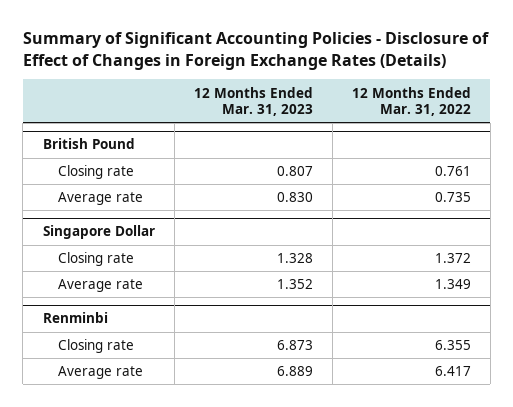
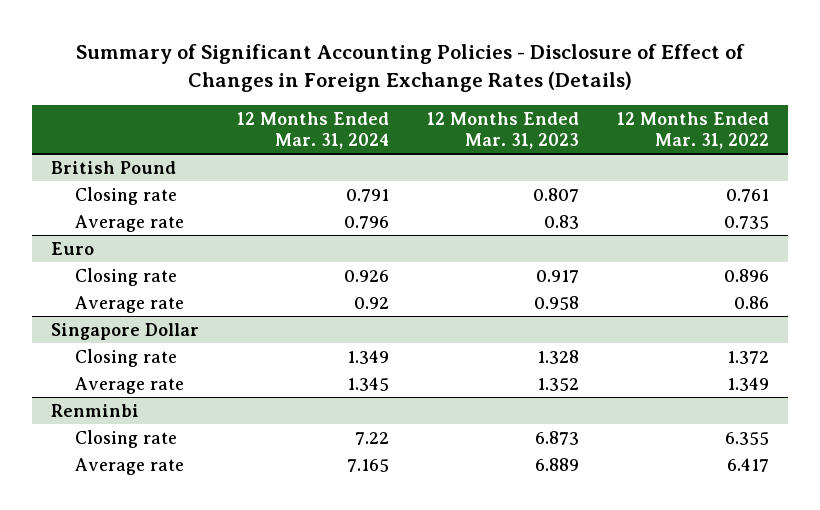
- | 12 Months Ended Mar. 31, 2023 | 12 Months Ended Mar. 31, 2022
+ | 12 Months Ended Mar. 31, 2024 | 12 Months Ended Mar. 31, 2023 | 12 Months Ended Mar. 31, 2022
@ British Pound
- Average rate | 0.830 | 0.735
+ Average rate | 0.796 | 0.83 | 0.735
+ Euro
+ Closing rate | 0.926 | 0.917 | 0.896
+ Average rate | 0.92 | 0.958 | 0.86

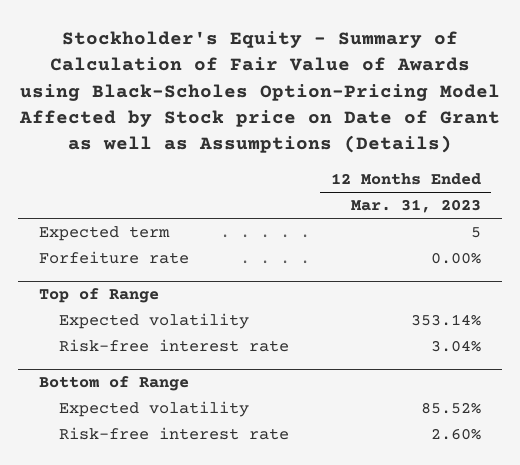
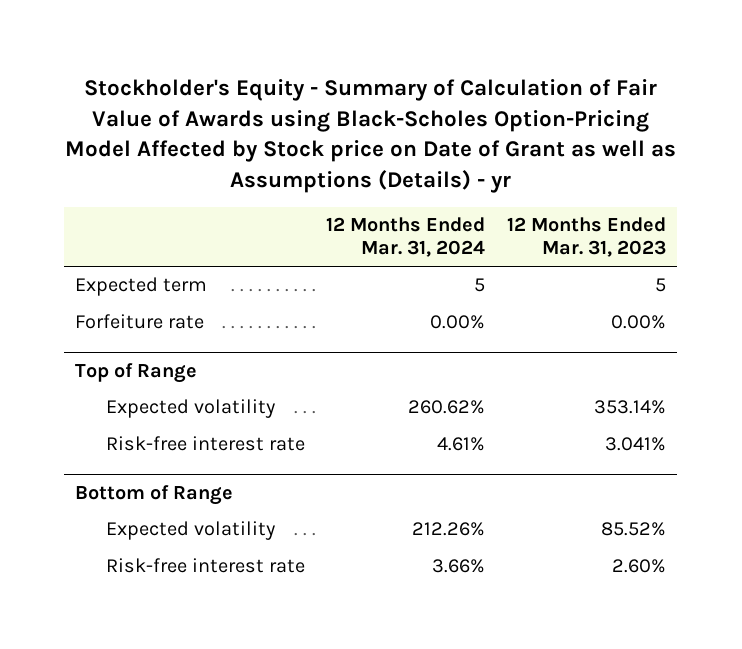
- Stockholder's Equity - Summary of Calculation of Fair Value of Awards using Black-Scholes Option-Pricing Model Affected by Stock price on Date of Grant as well as Assumptions (Details)
+ Stockholder's Equity - Summary of Calculation of Fair Value of Awards using Black-Scholes Option-Pricing Model Affected by Stock price on Date of Grant as well as Assumptions (Details) - yr
- | 12 Months Ended Mar. 31, 2023
+ | 12 Months Ended Mar. 31, 2024 | 12 Months Ended Mar. 31, 2023
@ Top of Range
- Risk-free interest rate | 3.04%
+ Risk-free interest rate | 4.61% | 3.041%

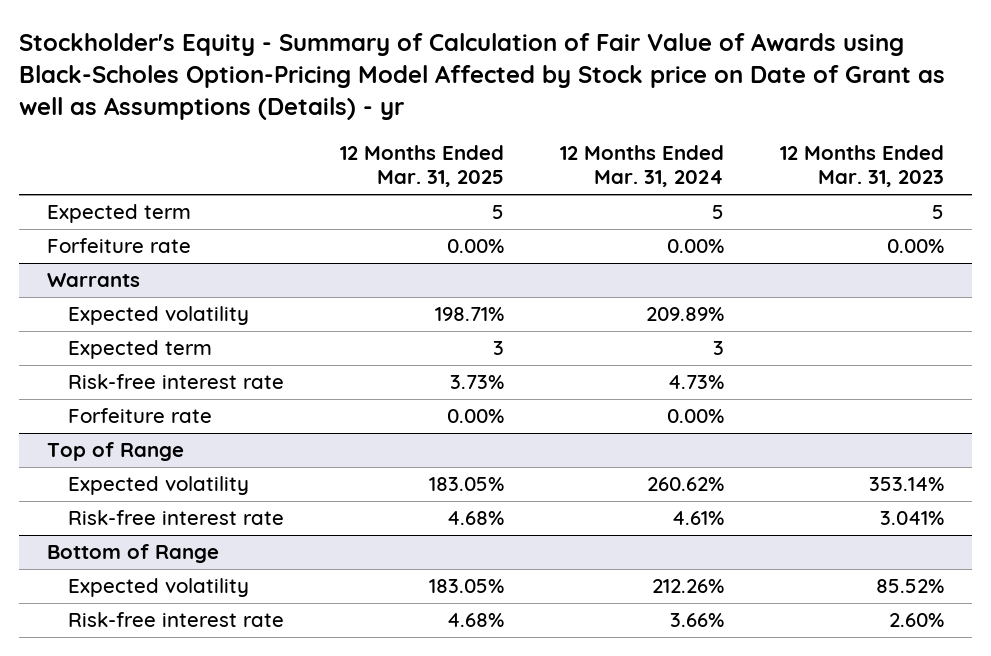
- | 12 Months Ended Mar. 31, 2024 | 12 Months Ended Mar. 31, 2023
+ | 12 Months Ended Mar. 31, 2025 | 12 Months Ended Mar. 31, 2024 | 12 Months Ended Mar. 31, 2023
+ Warrants
+ Expected volatility | 198.71% | 209.89% |
+ Expected term | 3 | 3 |
+ Risk-free interest rate | 3.73% | 4.73% |
+ Forfeiture rate | 0.00% | 0.00% |

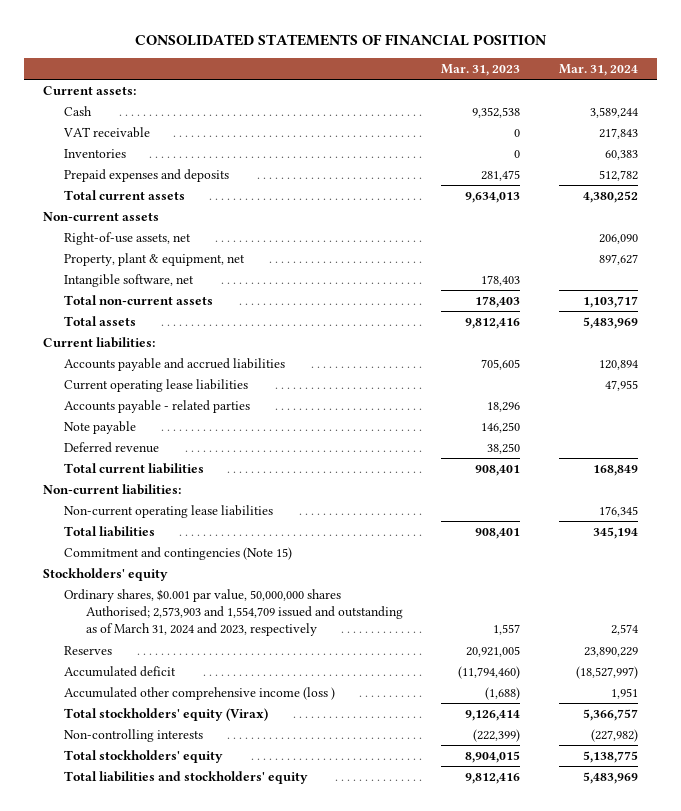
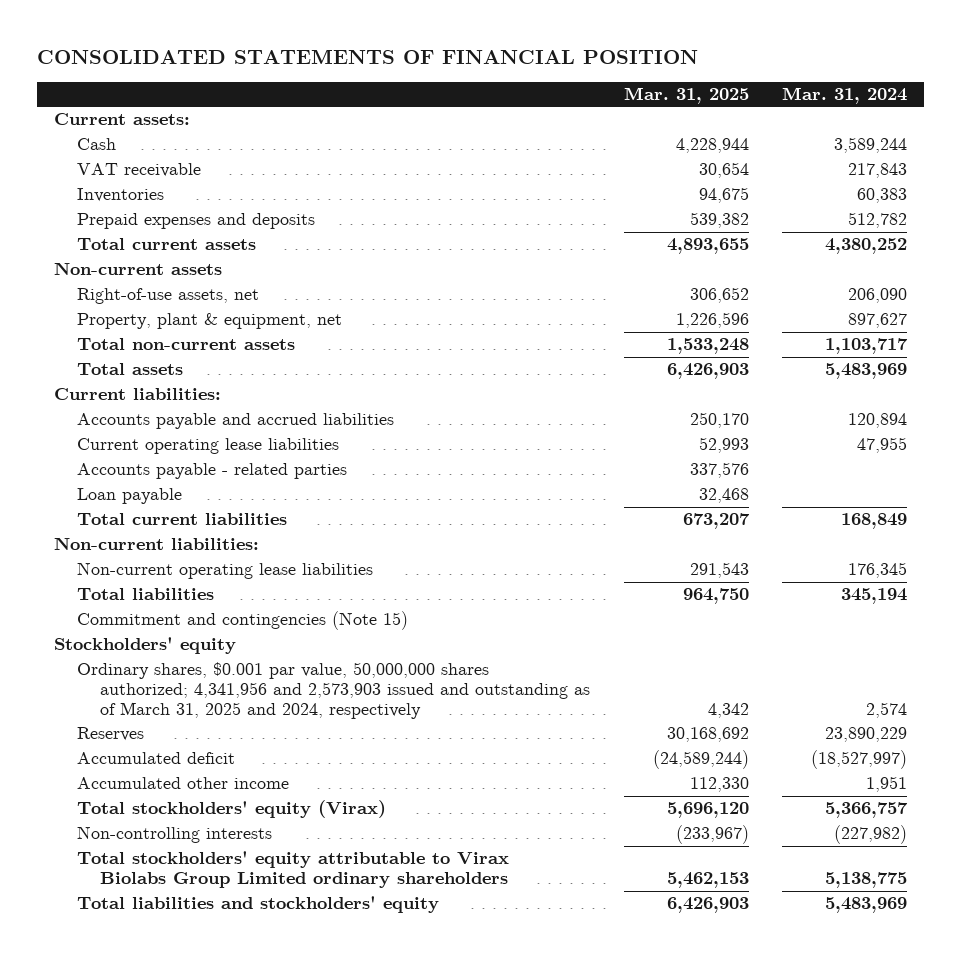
- | Mar. 31, 2023 | Mar. 31, 2024
+ | Mar. 31, 2025 | Mar. 31, 2024
- Intangible software, net | 178,403 |
- Note payable | 146,250 |
- Deferred revenue | 38,250 |
+ Loan payable | 32,468 |
- Ordinary shares, $0.001 par value, 50,000,000 shares Authorised; 2,573,903 and 1,554,709 issued and outstanding as of March 31, 2024 and 2023, respectively | 1,557 | 2,574
+ Ordinary shares, $0.001 par value, 50,000,000 shares authorized; 4,341,956 and 2,573,903 issued and outstanding as of March 31, 2025 and 2024, respectively | 4,342 | 2,574
- Accumulated other comprehensive income (loss ) | (1,688) | 1,951
+ Accumulated other income | 112,330 | 1,951
- Total stockholders' equity | 8,904,015 | 5,138,775
+ Total stockholders' equity attributable to Virax Biolabs Group Limited ordinary shareholders | 5,462,153 | 5,138,775

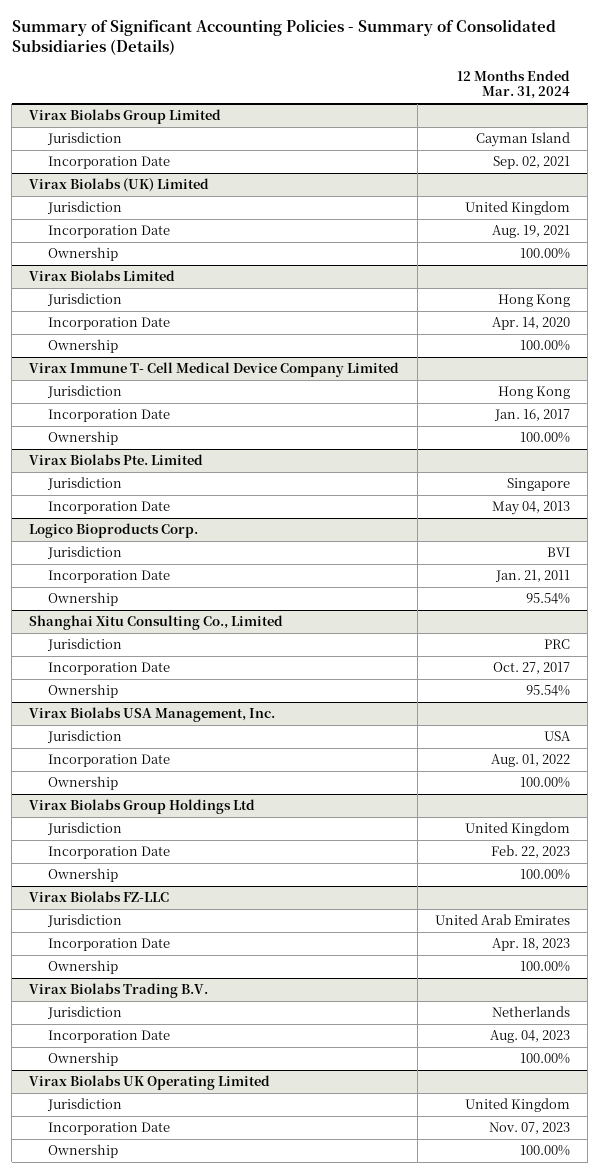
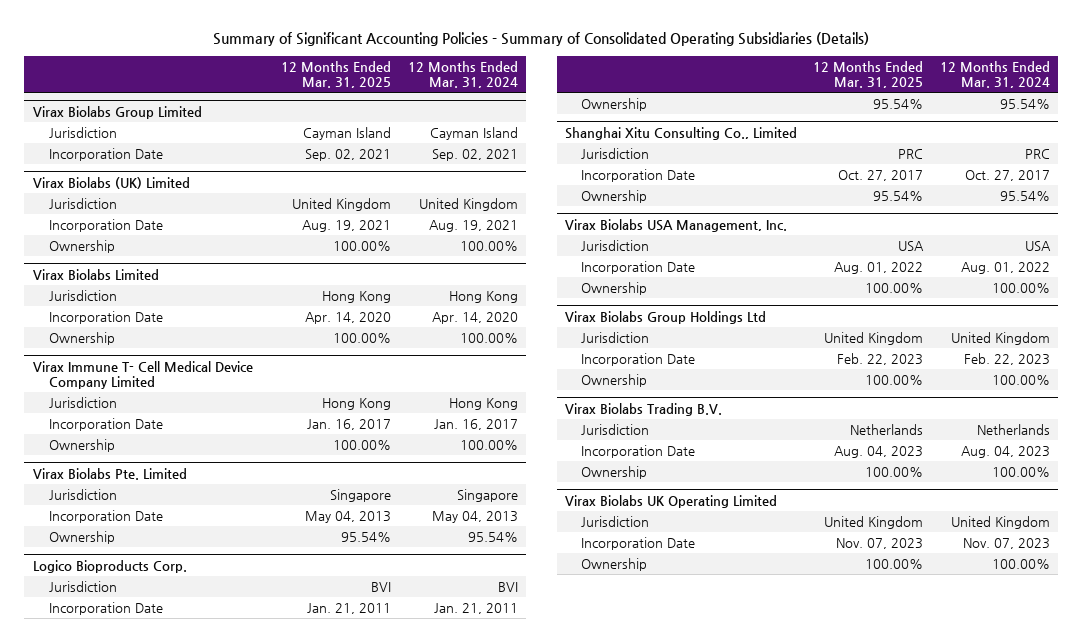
- Summary of Significant Accounting Policies - Summary of Consolidated Subsidiaries (Details)
+ Summary of Significant Accounting Policies - Summary of Consolidated Operating Subsidiaries (Details)
- | 12 Months Ended Mar. 31, 2024
+ | 12 Months Ended Mar. 31, 2025 | 12 Months Ended Mar. 31, 2024
@ Virax Biolabs Pte. Limited
+ Ownership | 95.54% | 95.54%
- Virax Biolabs FZ-LLC
- Jurisdiction | United Arab Emirates
- Incorporation Date | Apr. 18, 2023
- Ownership | 100.00%

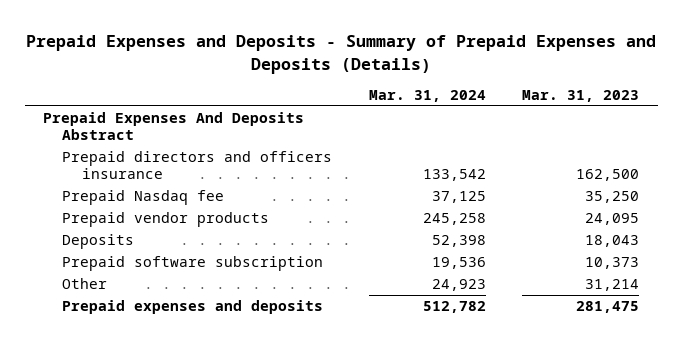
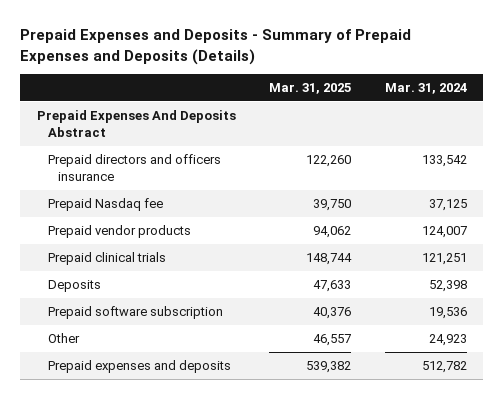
- | Mar. 31, 2024 | Mar. 31, 2023
+ | Mar. 31, 2025 | Mar. 31, 2024
- Prepaid vendor products | 245,258 | 24,095
+ Prepaid vendor products | 94,062 | 124,007
+ Prepaid clinical trials | 148,744 | 121,251

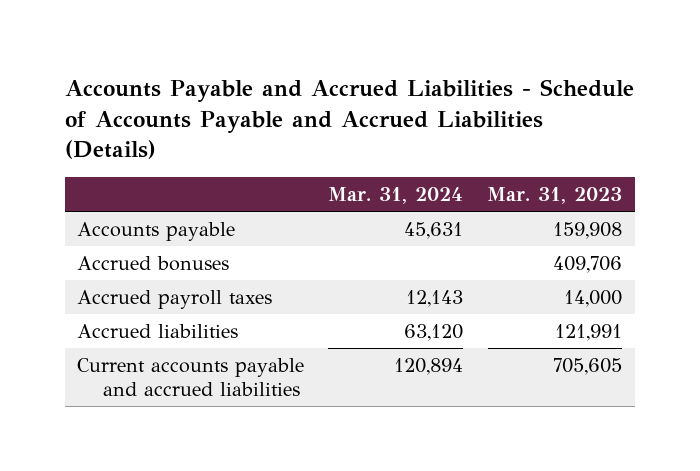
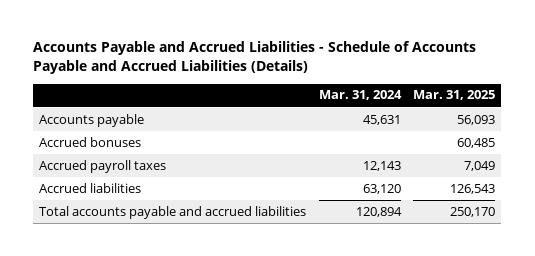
- | Mar. 31, 2024 | Mar. 31, 2023
+ | Mar. 31, 2024 | Mar. 31, 2025
- Current accounts payable and accrued liabilities | 120,894 | 705,605
+ Total accounts payable and accrued liabilities | 120,894 | 250,170

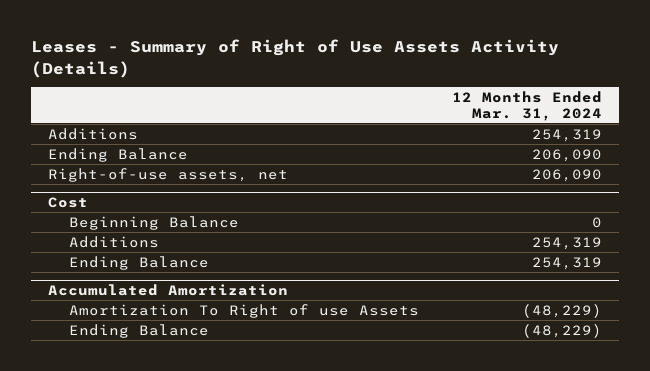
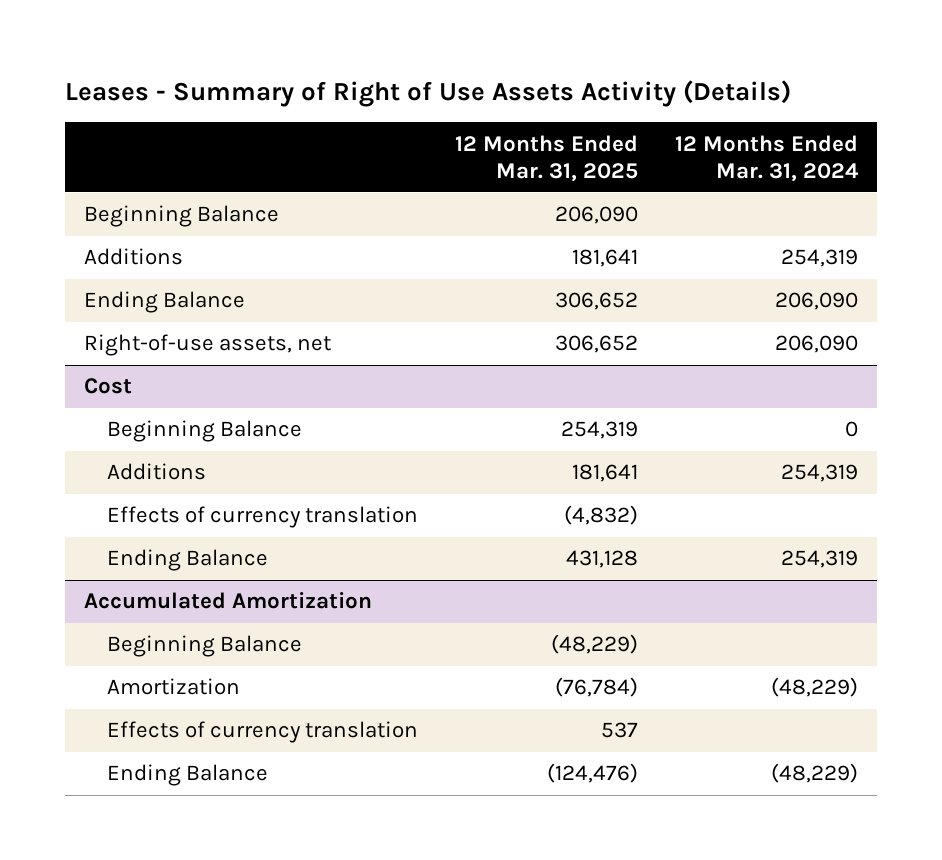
- | 12 Months Ended Mar. 31, 2024
+ | 12 Months Ended Mar. 31, 2025 | 12 Months Ended Mar. 31, 2024
+ Beginning Balance | 206,090 |
@ Cost
+ Effects of currency translation | (4,832) |
@ Accumulated Amortization
- Amortization To Right of use Assets | (48,229)
+ Beginning Balance | (48,229) |
+ Amortization | (76,784) | (48,229)
+ Effects of currency translation | 537 |

